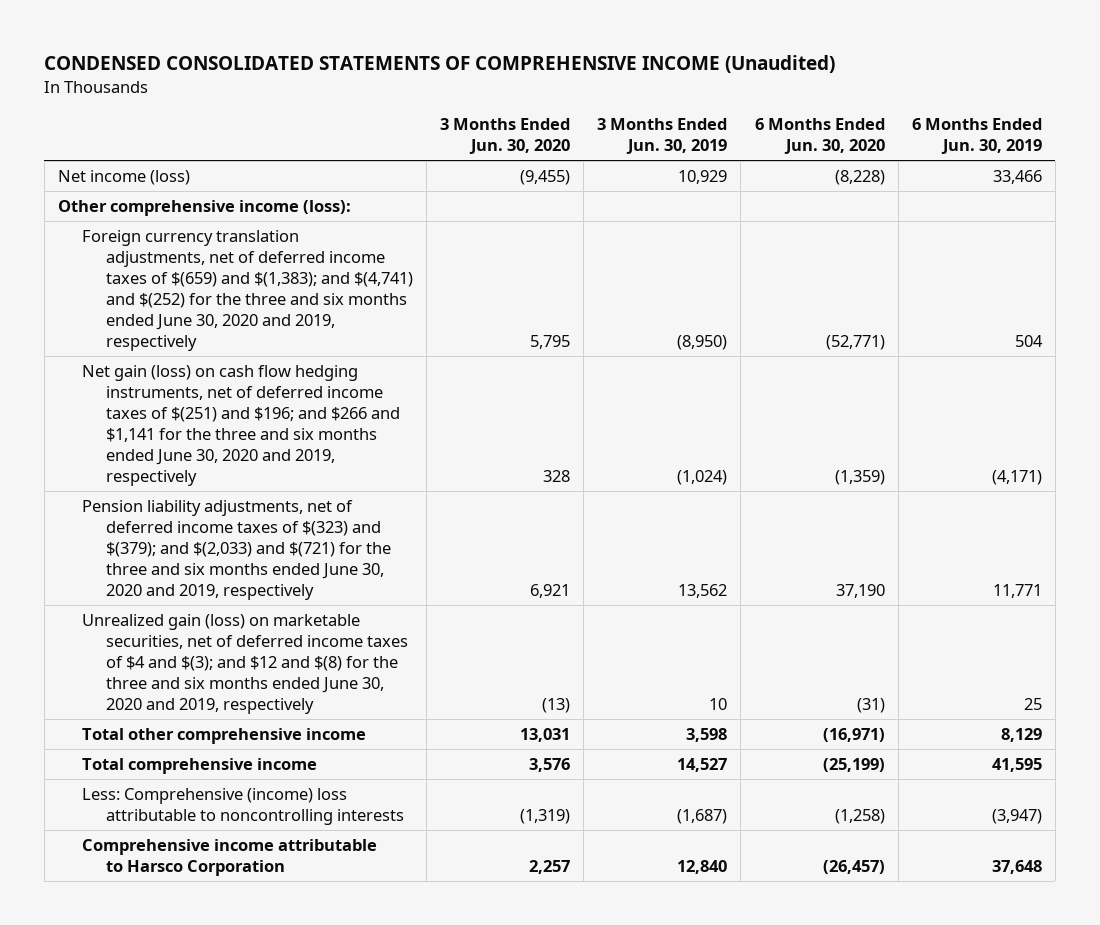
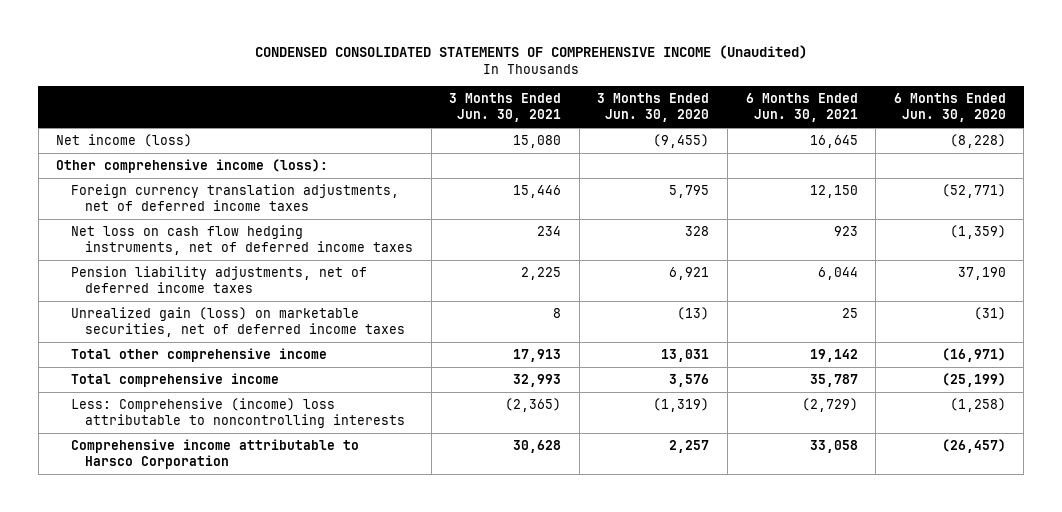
- | 3 Months Ended Jun. 30, 2020 | 3 Months Ended Jun. 30, 2019 | 6 Months Ended Jun. 30, 2020 | 6 Months Ended Jun. 30, 2019
+ | 3 Months Ended Jun. 30, 2021 | 3 Months Ended Jun. 30, 2020 | 6 Months Ended Jun. 30, 2021 | 6 Months Ended Jun. 30, 2020
- Foreign currency translation adjustments, net of deferred income taxes of $(659) and $(1,383); and $(4,741) and $(252) for the three and six months ended June 30, 2020 and 2019, respectively | 5,795 | (8,950) | (52,771) | 504
- Net gain (loss) on cash flow hedging instruments, net of deferred income taxes of $(251) and $196; and $266 and $1,141 for the three and six months ended June 30, 2020 and 2019, respectively | 328 | (1,024) | (1,359) | (4,171)
- Pension liability adjustments, net of deferred income taxes of $(323) and $(379); and $(2,033) and $(721) for the three and six months ended June 30, 2020 and 2019, respectively | 6,921 | 13,562 | 37,190 | 11,771
- Unrealized gain (loss) on marketable securities, net of deferred income taxes of $4 and $(3); and $12 and $(8) for the three and six months ended June 30, 2020 and 2019, respectively | (13) | 10 | (31) | 25
+ Foreign currency translation adjustments, net of deferred income taxes | 15,446 | 5,795 | 12,150 | (52,771)
+ Net loss on cash flow hedging instruments, net of deferred income taxes | 234 | 328 | 923 | (1,359)
+ Pension liability adjustments, net of deferred income taxes | 2,225 | 6,921 | 6,044 | 37,190
+ Unrealized gain (loss) on marketable securities, net of deferred income taxes | 8 | (13) | 25 | (31)

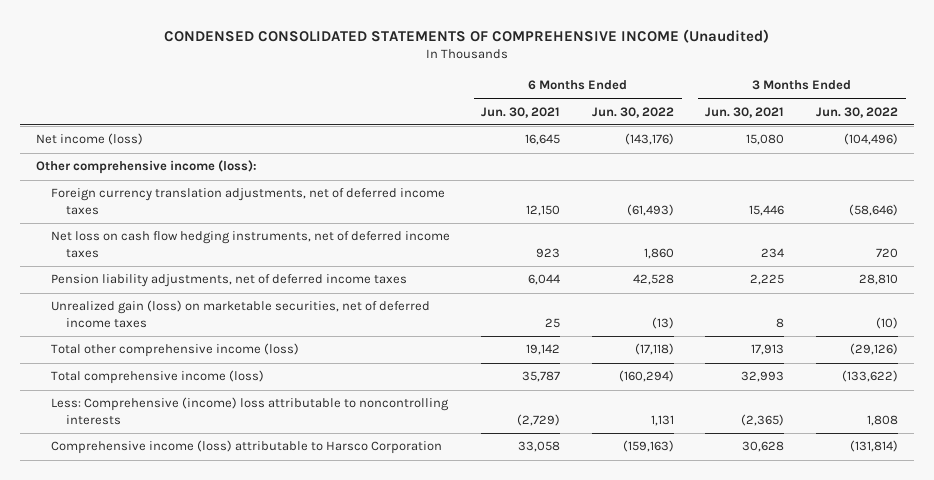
- | 3 Months Ended Jun. 30, 2021 | 3 Months Ended Jun. 30, 2020 | 6 Months Ended Jun. 30, 2021 | 6 Months Ended Jun. 30, 2020
+ | 6 Months Ended Jun. 30, 2021 | 6 Months Ended Jun. 30, 2022 | 3 Months Ended Jun. 30, 2021 | 3 Months Ended Jun. 30, 2022
- Total other comprehensive income | 17,913 | 13,031 | 19,142 | (16,971)
- Total comprehensive income | 32,993 | 3,576 | 35,787 | (25,199)
+ Total other comprehensive income (loss) | 19,142 | (17,118) | 17,913 | (29,126)
+ Total comprehensive income (loss) | 35,787 | (160,294) | 32,993 | (133,622)
- Comprehensive income attributable to Harsco Corporation | 30,628 | 2,257 | 33,058 | (26,457)
+ Comprehensive income (loss) attributable to Harsco Corporation | 33,058 | (159,163) | 30,628 | (131,814)

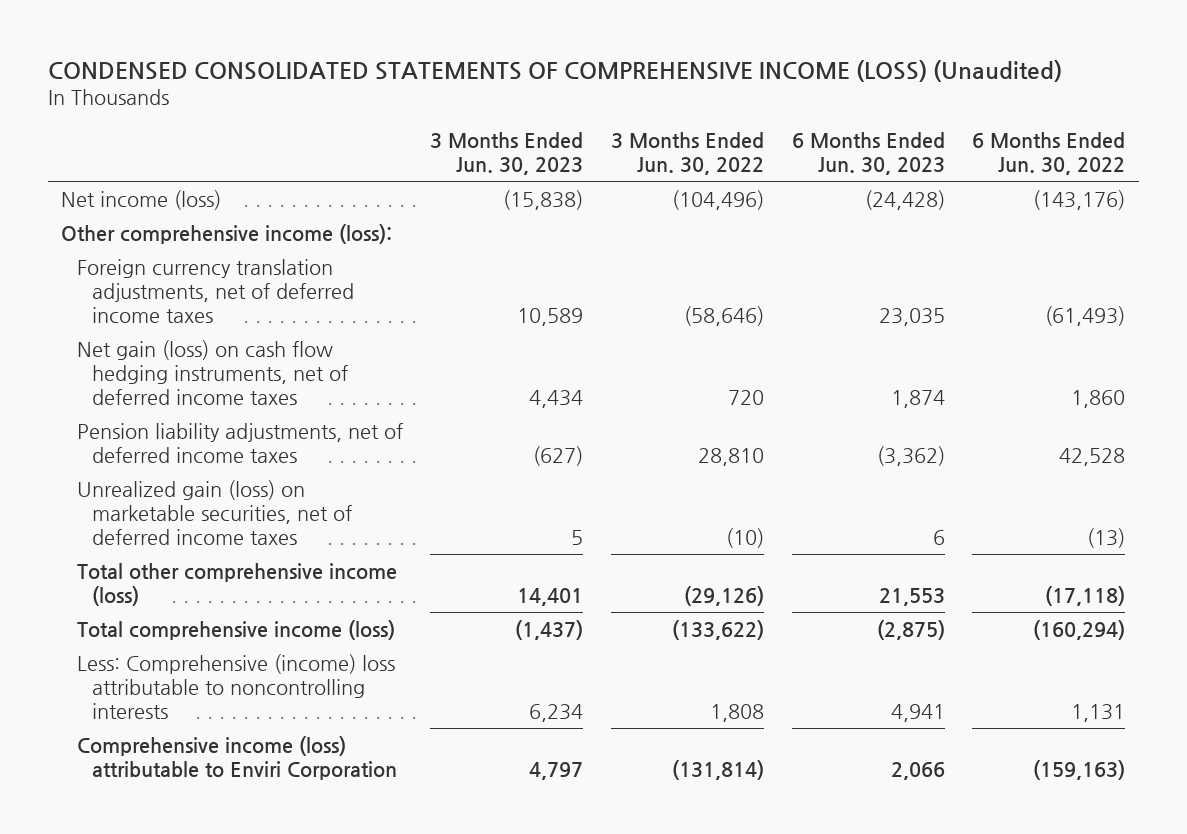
- CONDENSED CONSOLIDATED STATEMENTS OF COMPREHENSIVE INCOME (Unaudited)
+ CONDENSED CONSOLIDATED STATEMENTS OF COMPREHENSIVE INCOME (LOSS) (Unaudited)
- | 6 Months Ended Jun. 30, 2021 | 6 Months Ended Jun. 30, 2022 | 3 Months Ended Jun. 30, 2021 | 3 Months Ended Jun. 30, 2022
+ | 3 Months Ended Jun. 30, 2023 | 3 Months Ended Jun. 30, 2022 | 6 Months Ended Jun. 30, 2023 | 6 Months Ended Jun. 30, 2022
- Net loss on cash flow hedging instruments, net of deferred income taxes | 923 | 1,860 | 234 | 720
+ Net gain (loss) on cash flow hedging instruments, net of deferred income taxes | 4,434 | 720 | 1,874 | 1,860
- Comprehensive income (loss) attributable to Harsco Corporation | 33,058 | (159,163) | 30,628 | (131,814)
+ Comprehensive income (loss) attributable to Enviri Corporation | 4,797 | (131,814) | 2,066 | (159,163)

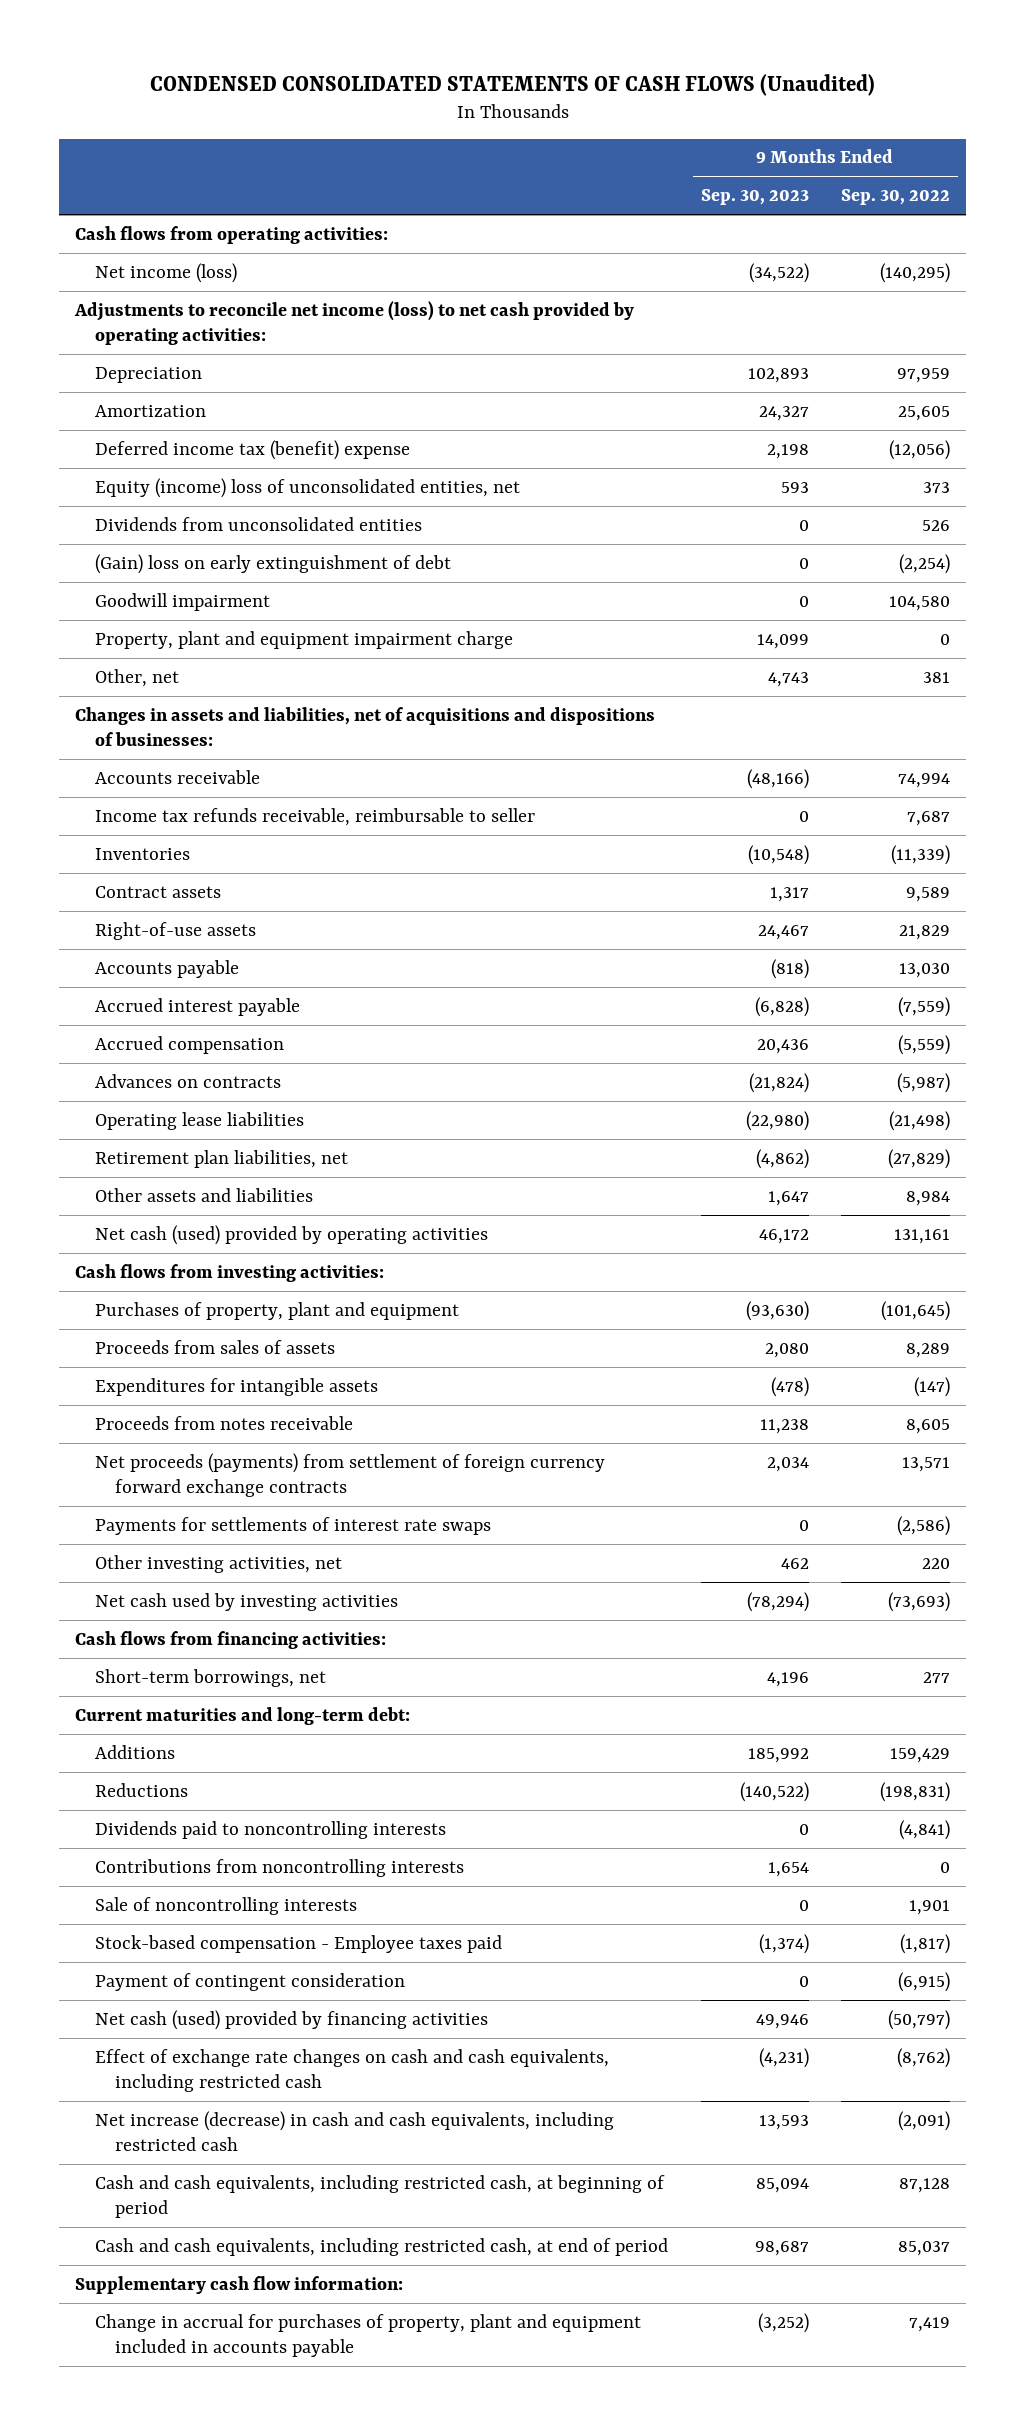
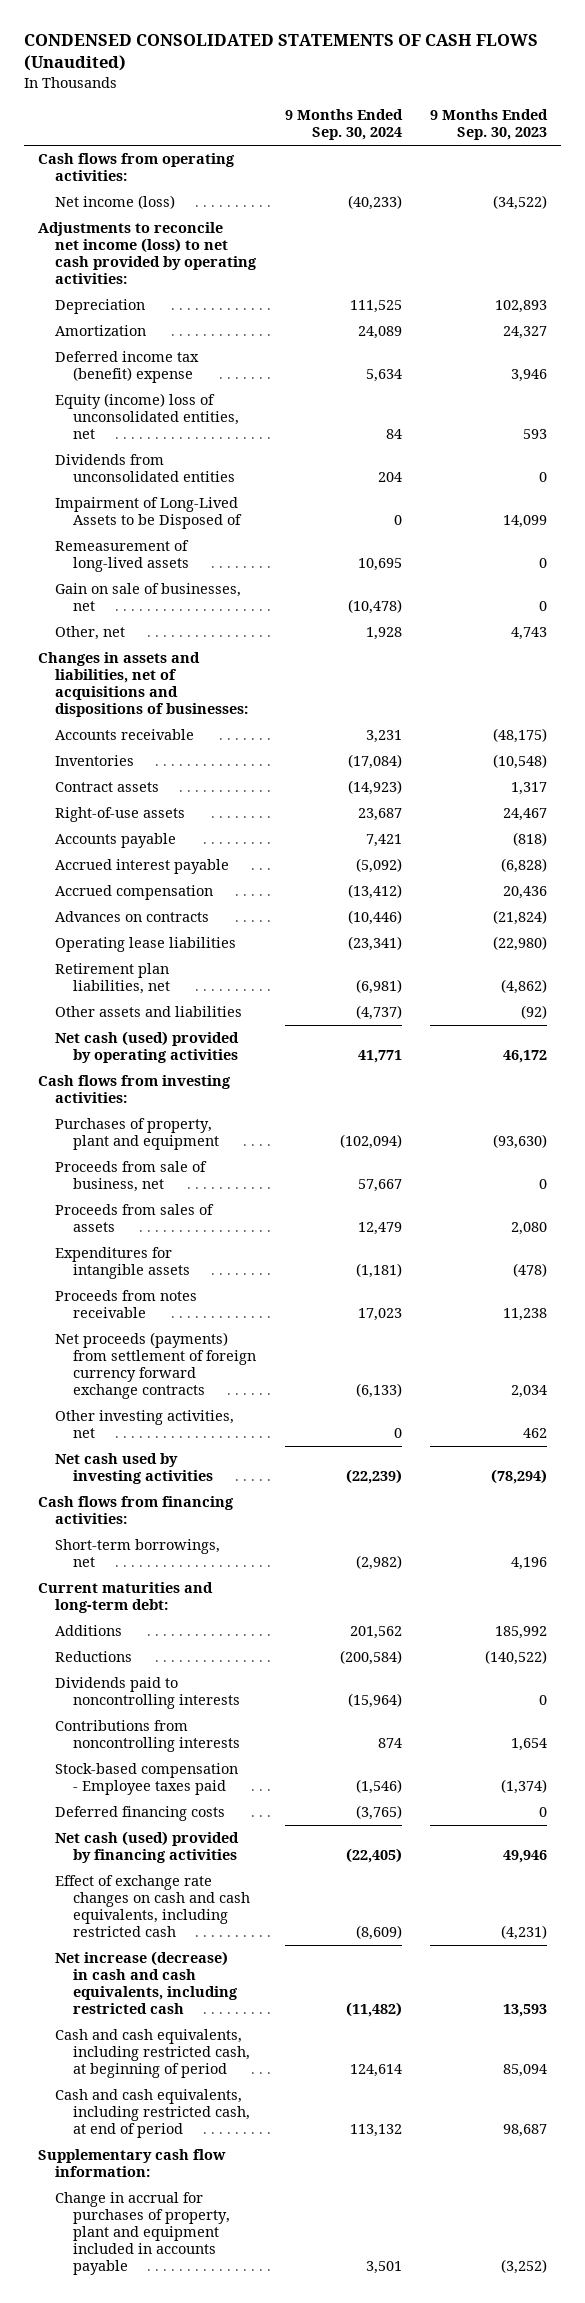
- | 9 Months Ended Sep. 30, 2023 | 9 Months Ended Sep. 30, 2022
+ | 9 Months Ended Sep. 30, 2024 | 9 Months Ended Sep. 30, 2023
- Deferred income tax (benefit) expense | 2,198 | (12,056)
+ Deferred income tax (benefit) expense | 5,634 | 3,946
- (Gain) loss on early extinguishment of debt | 0 | (2,254)
- Goodwill impairment | 0 | 104,580
- Property, plant and equipment impairment charge | 14,099 | 0
+ Impairment of Long-Lived Assets to be Disposed of | 0 | 14,099
+ Remeasurement of long-lived assets | 10,695 | 0
+ Gain on sale of businesses, net | (10,478) | 0
- Accounts receivable | (48,166) | 74,994
- Income tax refunds receivable, reimbursable to seller | 0 | 7,687
+ Accounts receivable | 3,231 | (48,175)
- Other assets and liabilities | 1,647 | 8,984
+ Other assets and liabilities | (4,737) | (92)
+ Proceeds from sale of business, net | 57,667 | 0
- Payments for settlements of interest rate swaps | 0 | (2,586)
- Sale of noncontrolling interests | 0 | 1,901
- Payment of contingent consideration | 0 | (6,915)
+ Deferred financing costs | (3,765) | 0

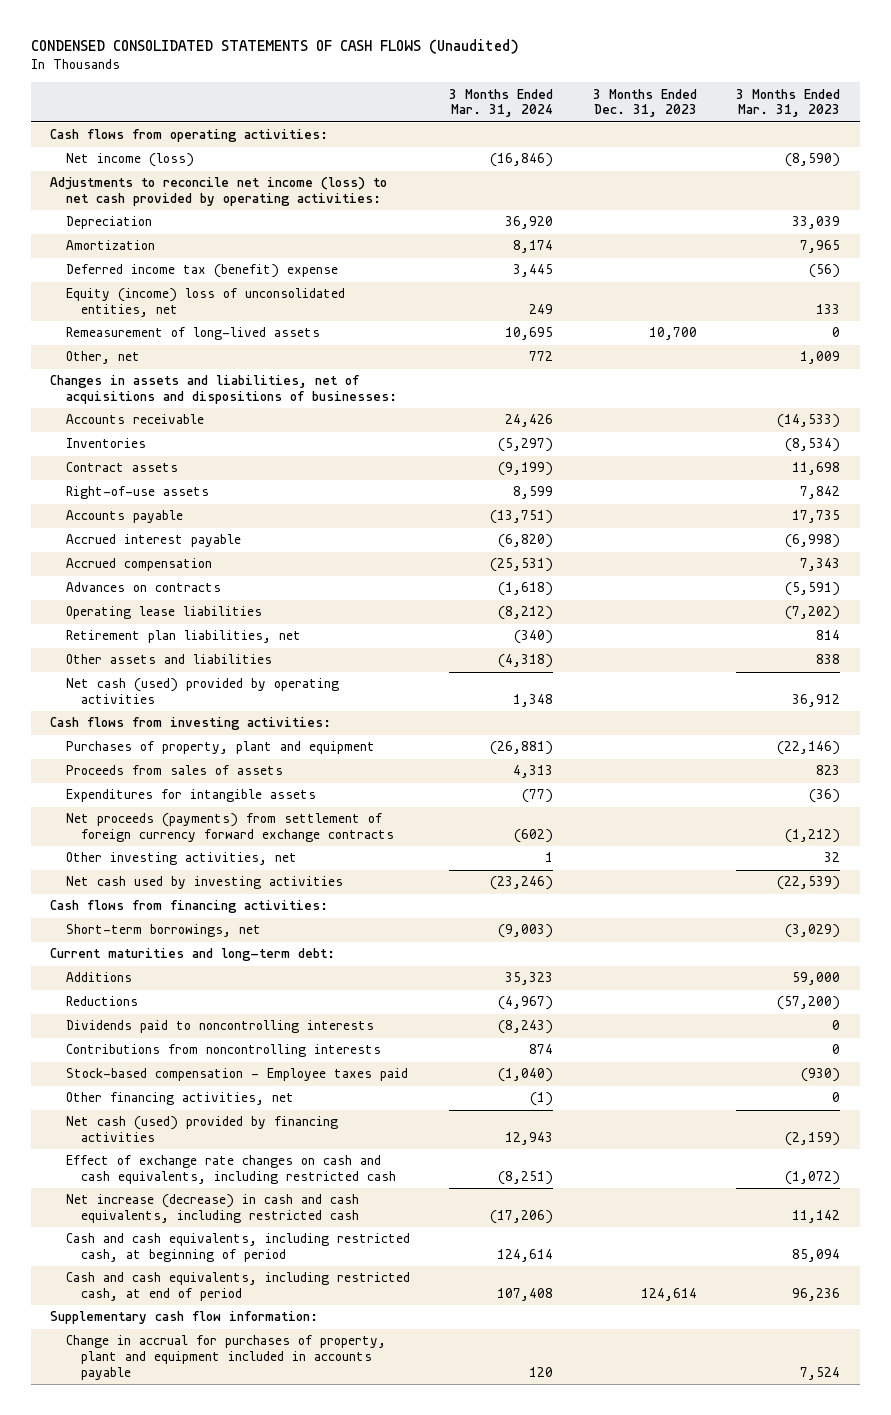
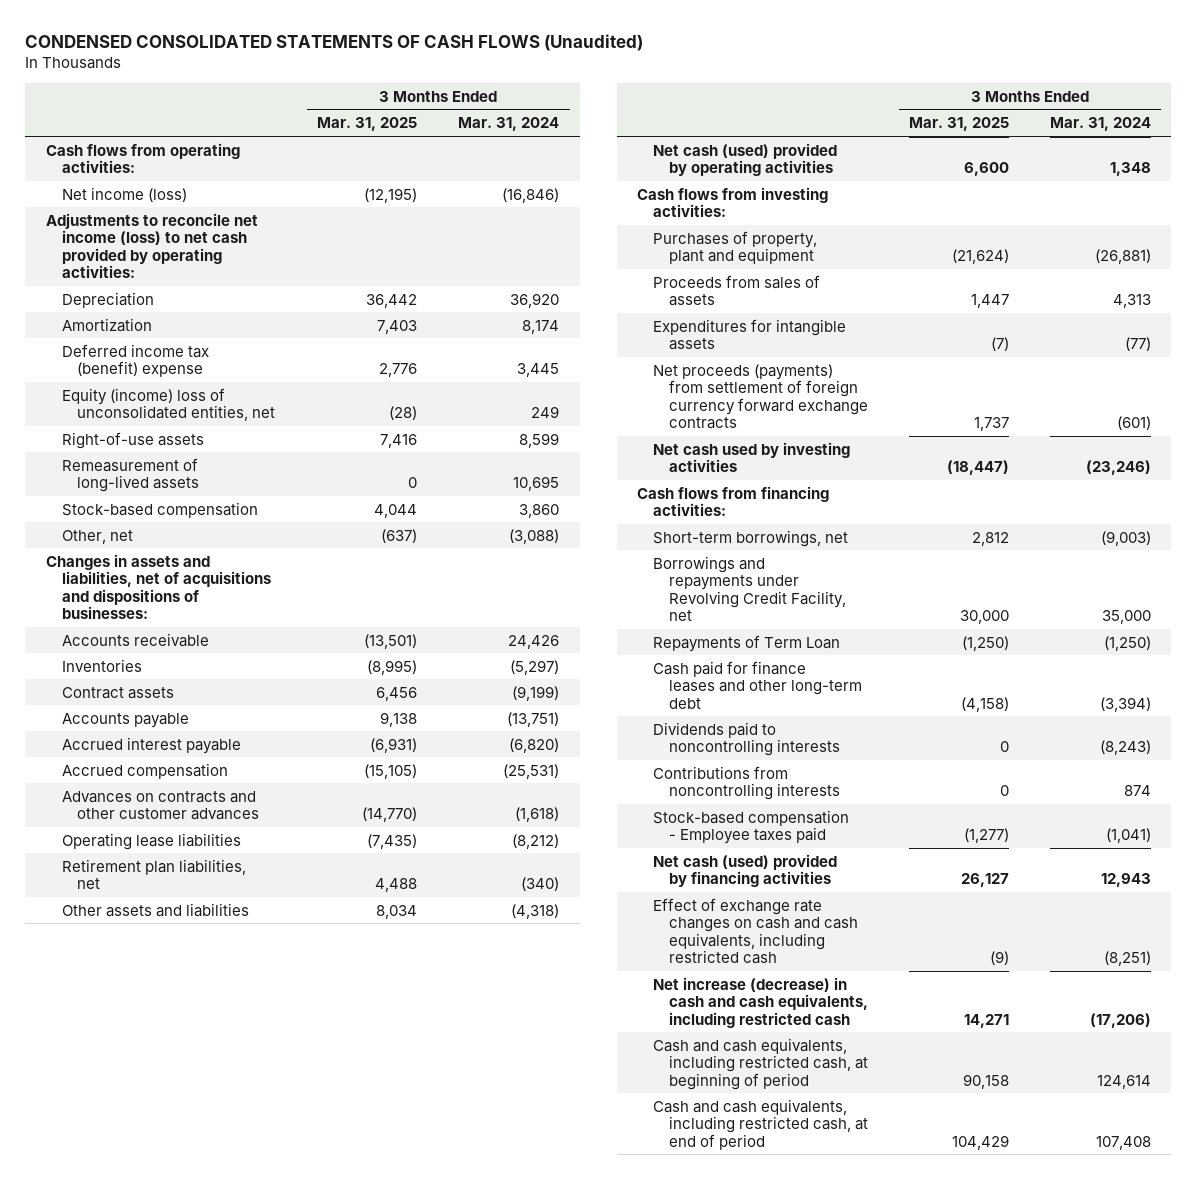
- | 3 Months Ended Mar. 31, 2024 | 3 Months Ended Dec. 31, 2023 | 3 Months Ended Mar. 31, 2023
+ | 3 Months Ended Mar. 31, 2025 | 3 Months Ended Mar. 31, 2024
moved up: Right-of-use assets | 7,416 | 8,599
- Other, net | 772 | | 1,009
+ Stock-based compensation | 4,044 | 3,860
+ Other, net | (637) | (3,088)
- Advances on contracts | (1,618) | | (5,591)
+ Advances on contracts and other customer advances | (14,770) | (1,618)
- Net proceeds (payments) from settlement of foreign currency forward exchange contracts | (602) | | (1,212)
- Other investing activities, net | 1 | | 32
+ Net proceeds (payments) from settlement of foreign currency forward exchange contracts | 1,737 | (601)
- Current maturities and long-term debt:
- Additions | 35,323 | | 59,000
- Reductions | (4,967) | | (57,200)
+ Borrowings and repayments under Revolving Credit Facility, net | 30,000 | 35,000
+ Repayments of Term Loan | (1,250) | (1,250)
+ Cash paid for finance leases and other long-term debt | (4,158) | (3,394)
- Stock-based compensation - Employee taxes paid | (1,040) | | (930)
- Other financing activities, net | (1) | | 0
+ Stock-based compensation - Employee taxes paid | (1,277) | (1,041)
- Supplementary cash flow information:
- Change in accrual for purchases of property, plant and equipment included in accounts payable | 120 | | 7,524

